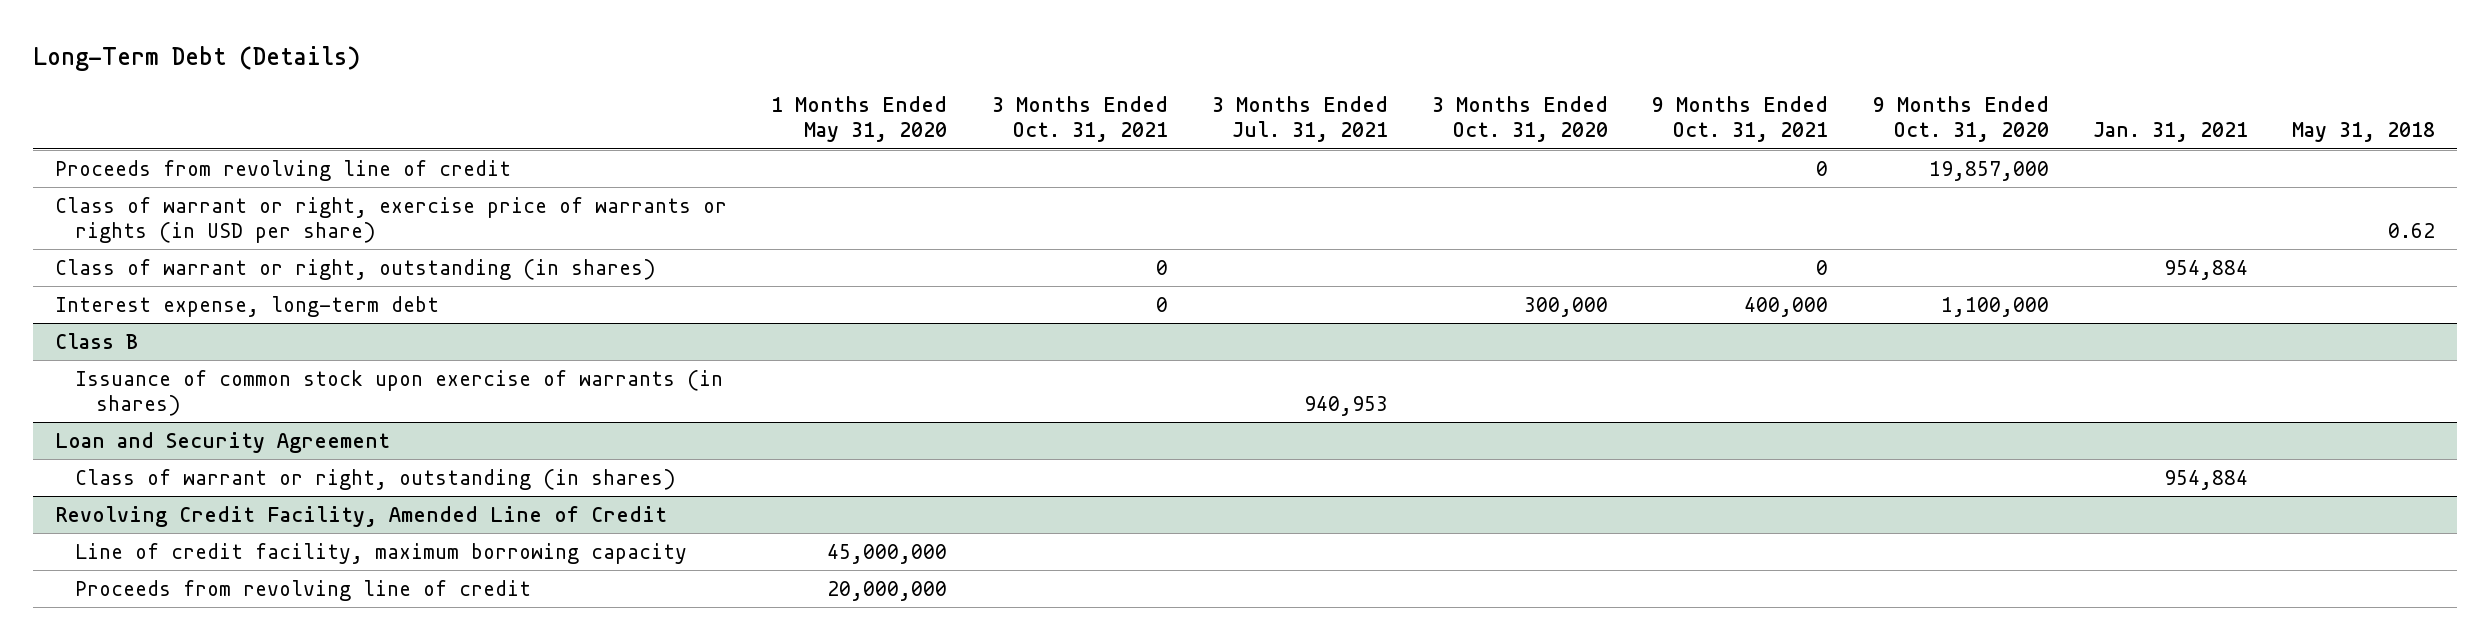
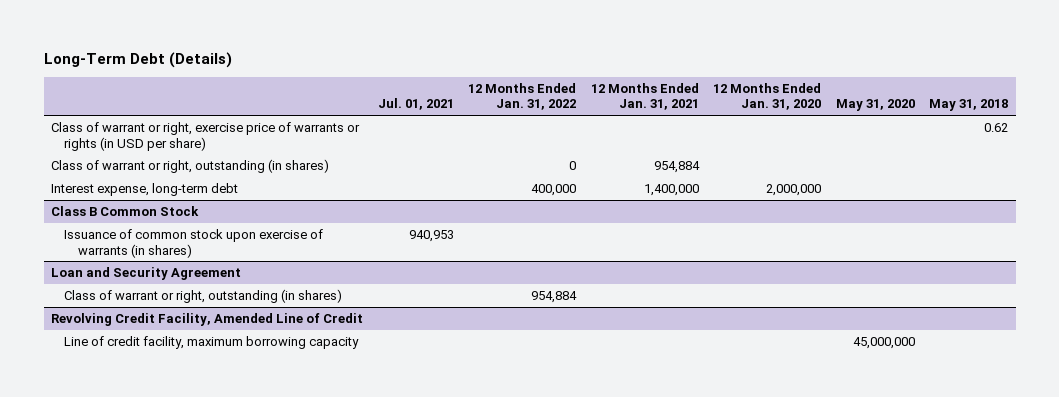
- | 1 Months Ended May 31, 2020 | 3 Months Ended Oct. 31, 2021 | 3 Months Ended Jul. 31, 2021 | 3 Months Ended Oct. 31, 2020 | 9 Months Ended Oct. 31, 2021 | 9 Months Ended Oct. 31, 2020 | Jan. 31, 2021 | May 31, 2018
+ | Jul. 01, 2021 | 12 Months Ended Jan. 31, 2022 | 12 Months Ended Jan. 31, 2021 | 12 Months Ended Jan. 31, 2020 | May 31, 2020 | May 31, 2018
- Proceeds from revolving line of credit | | | | | 0 | 19,857,000 | |
- Class B
+ Class B Common Stock
@ Revolving Credit Facility, Amended Line of Credit
- Proceeds from revolving line of credit | 20,000,000 | | | | | | |

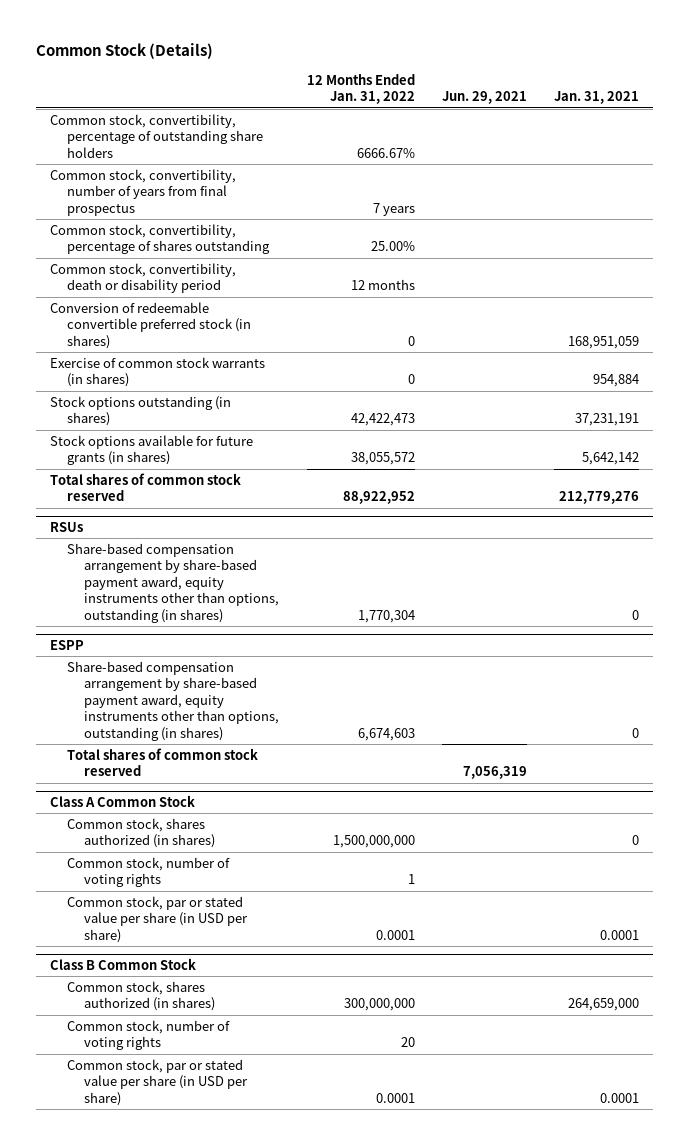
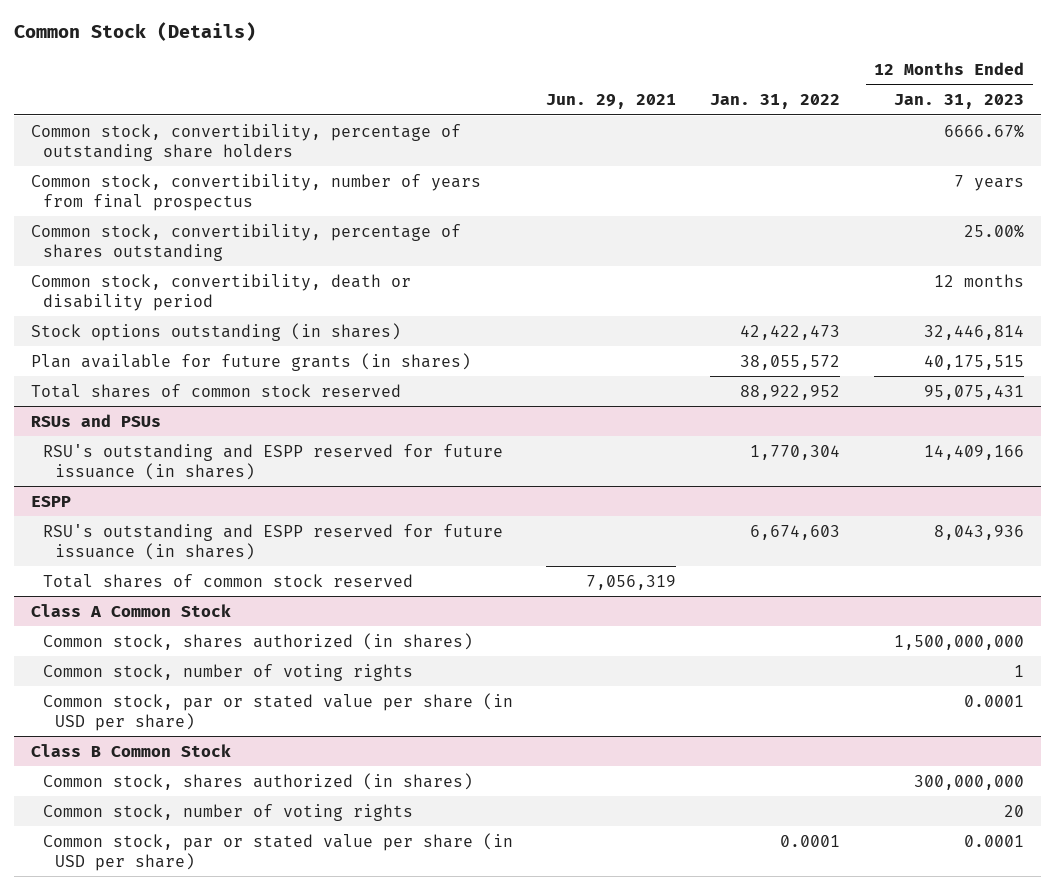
- | 12 Months Ended Jan. 31, 2022 | Jun. 29, 2021 | Jan. 31, 2021
+ | Jun. 29, 2021 | Jan. 31, 2022 | 12 Months Ended Jan. 31, 2023
- Conversion of redeemable convertible preferred stock (in shares) | 0 | | 168,951,059
- Exercise of common stock warrants (in shares) | 0 | | 954,884
- Stock options available for future grants (in shares) | 38,055,572 | | 5,642,142
+ Plan available for future grants (in shares) | | 38,055,572 | 40,175,515
- RSUs
- Share-based compensation arrangement by share-based payment award, equity instruments other than options, outstanding (in shares) | 1,770,304 | | 0
+ RSUs and PSUs
+ RSU's outstanding and ESPP reserved for future issuance (in shares) | | 1,770,304 | 14,409,166
@ ESPP
- Share-based compensation arrangement by share-based payment award, equity instruments other than options, outstanding (in shares) | 6,674,603 | | 0
+ RSU's outstanding and ESPP reserved for future issuance (in shares) | | 6,674,603 | 8,043,936

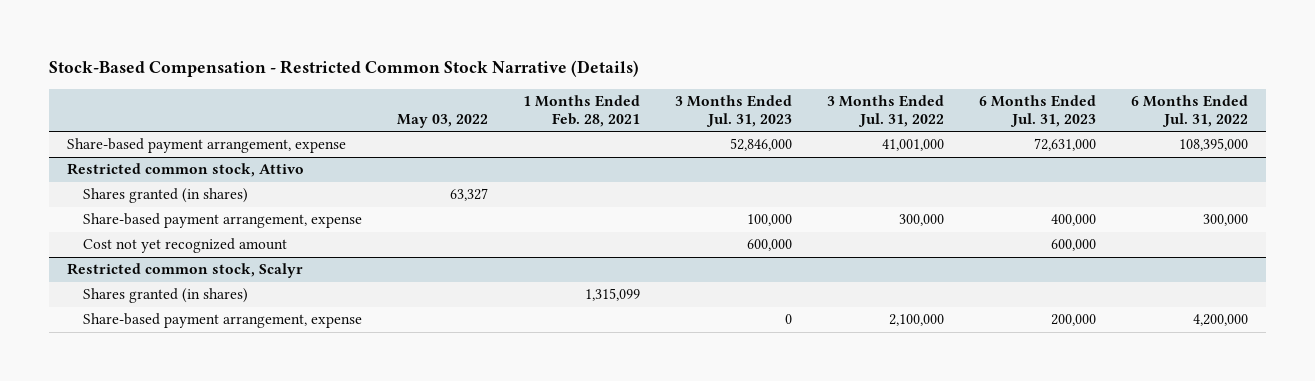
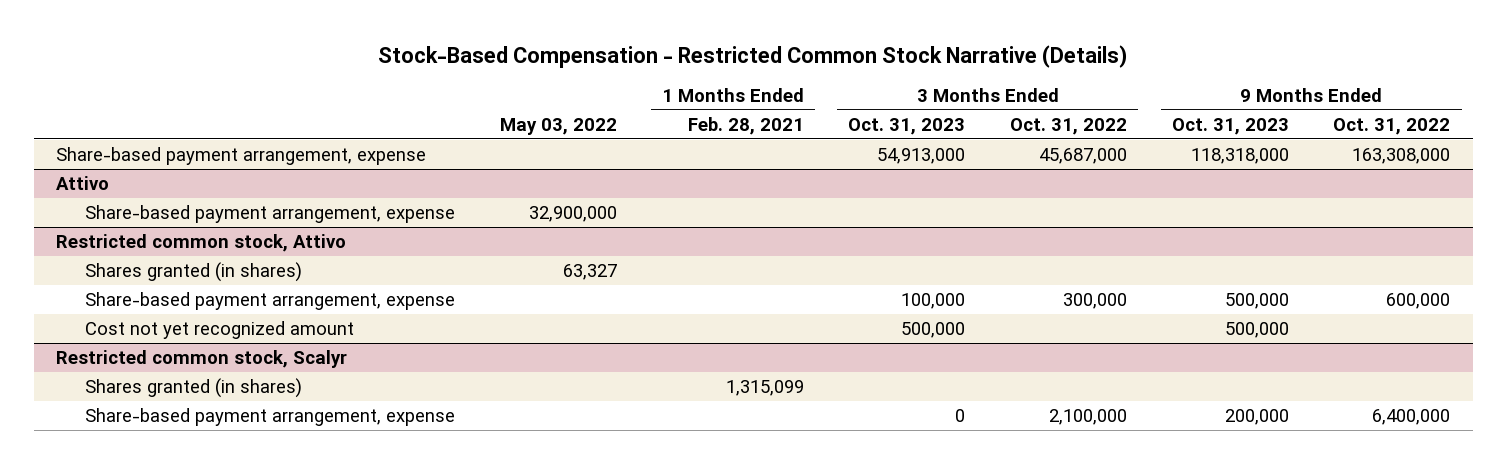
- | May 03, 2022 | 1 Months Ended Feb. 28, 2021 | 3 Months Ended Jul. 31, 2023 | 3 Months Ended Jul. 31, 2022 | 6 Months Ended Jul. 31, 2023 | 6 Months Ended Jul. 31, 2022
+ | May 03, 2022 | 1 Months Ended Feb. 28, 2021 | 3 Months Ended Oct. 31, 2023 | 3 Months Ended Oct. 31, 2022 | 9 Months Ended Oct. 31, 2023 | 9 Months Ended Oct. 31, 2022
+ Attivo
+ Share-based payment arrangement, expense | 32,900,000 | | | | |

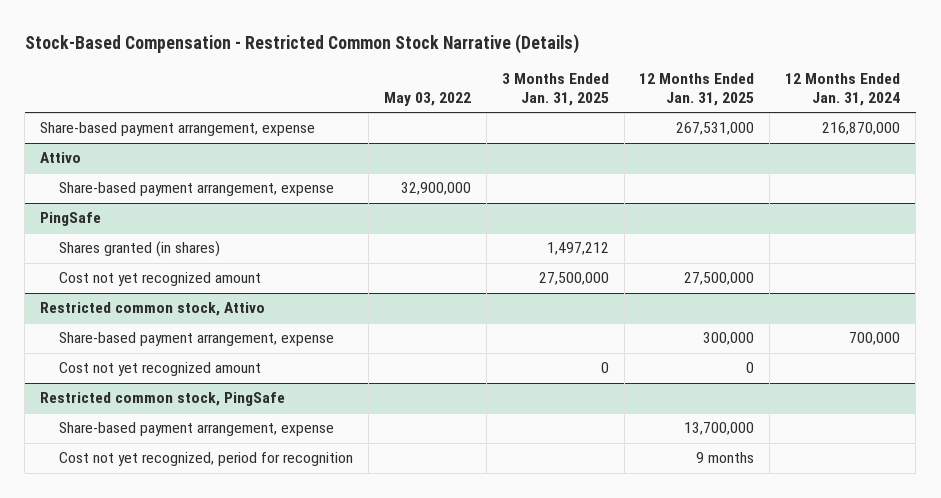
- | May 03, 2022 | 1 Months Ended Feb. 28, 2021 | 3 Months Ended Oct. 31, 2023 | 3 Months Ended Oct. 31, 2022 | 9 Months Ended Oct. 31, 2023 | 9 Months Ended Oct. 31, 2022
+ | May 03, 2022 | 3 Months Ended Jan. 31, 2025 | 12 Months Ended Jan. 31, 2025 | 12 Months Ended Jan. 31, 2024
+ PingSafe
+ Shares granted (in shares) | | 1,497,212 | |
+ Cost not yet recognized amount | | 27,500,000 | 27,500,000 |
@ Restricted common stock, Attivo
- Shares granted (in shares) | 63,327 | | | | |
- Restricted common stock, Scalyr
- Shares granted (in shares) | | 1,315,099 | | | |
+ Restricted common stock, PingSafe
+ Cost not yet recognized, period for recognition | | | 9 months |

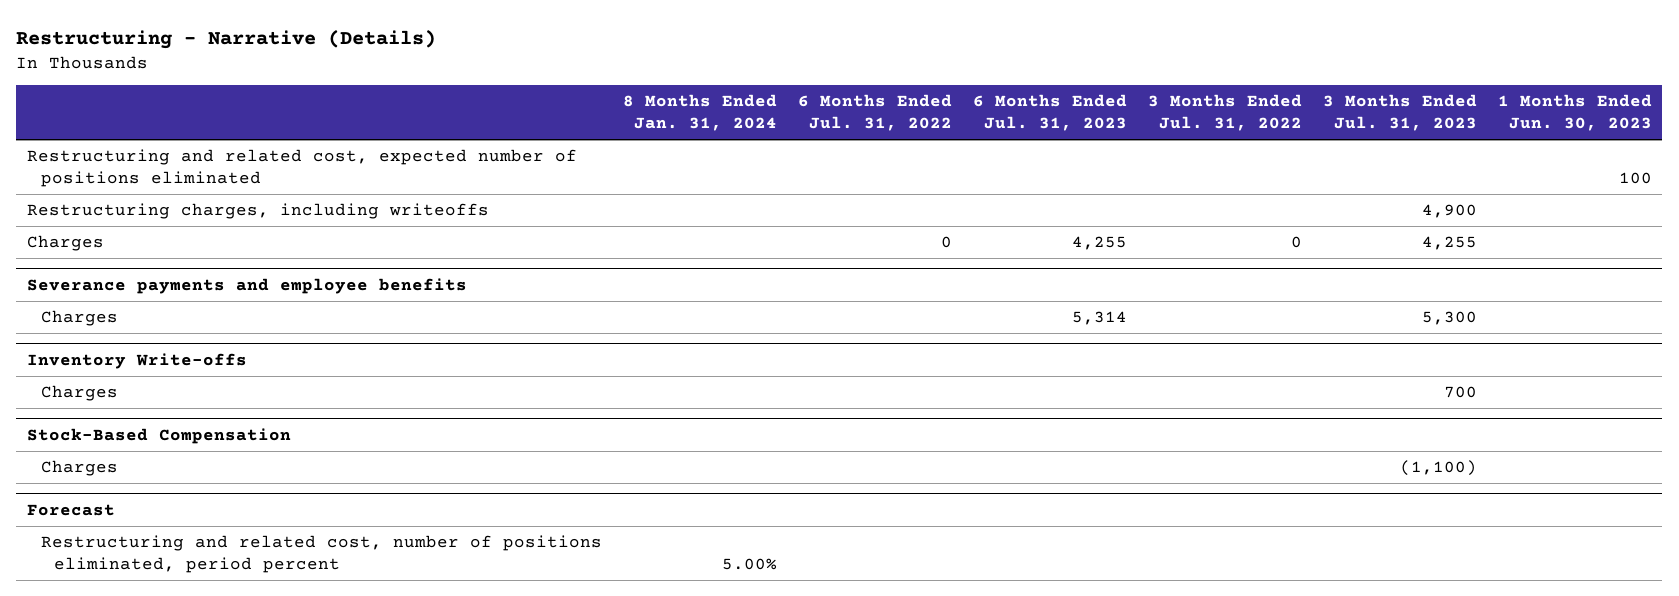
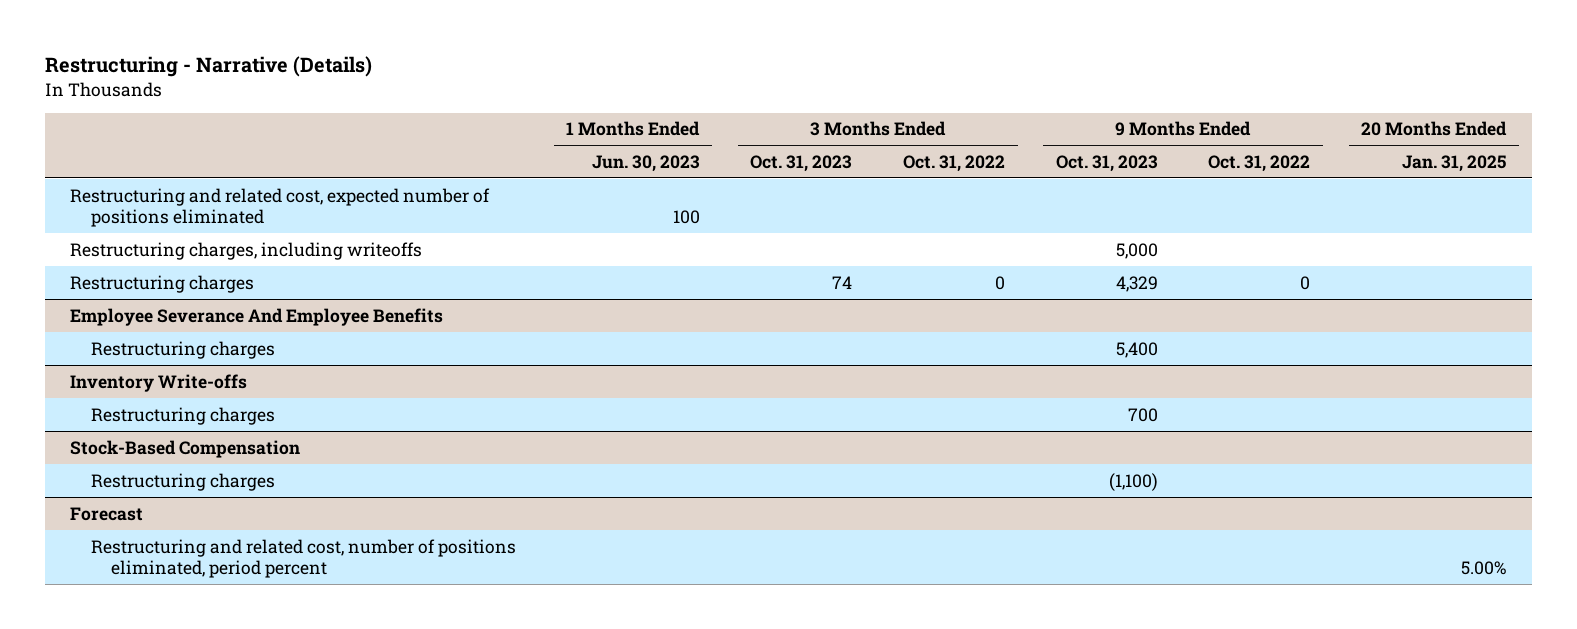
- | 8 Months Ended Jan. 31, 2024 | 6 Months Ended Jul. 31, 2022 | 6 Months Ended Jul. 31, 2023 | 3 Months Ended Jul. 31, 2022 | 3 Months Ended Jul. 31, 2023 | 1 Months Ended Jun. 30, 2023
+ | 1 Months Ended Jun. 30, 2023 | 3 Months Ended Oct. 31, 2023 | 3 Months Ended Oct. 31, 2022 | 9 Months Ended Oct. 31, 2023 | 9 Months Ended Oct. 31, 2022 | 20 Months Ended Jan. 31, 2025
- Charges | | 0 | 4,255 | 0 | 4,255 |
- Severance payments and employee benefits
- Charges | | | 5,314 | | 5,300 |
+ Restructuring charges | | 74 | 0 | 4,329 | 0 |
+ Employee Severance And Employee Benefits
+ Restructuring charges | | | | 5,400 | |
@ Inventory Write-offs
- Charges | | | | | 700 |
+ Restructuring charges | | | | 700 | |
@ Stock-Based Compensation
- Charges | | | | | (1,100) |
+ Restructuring charges | | | | (1,100) | |

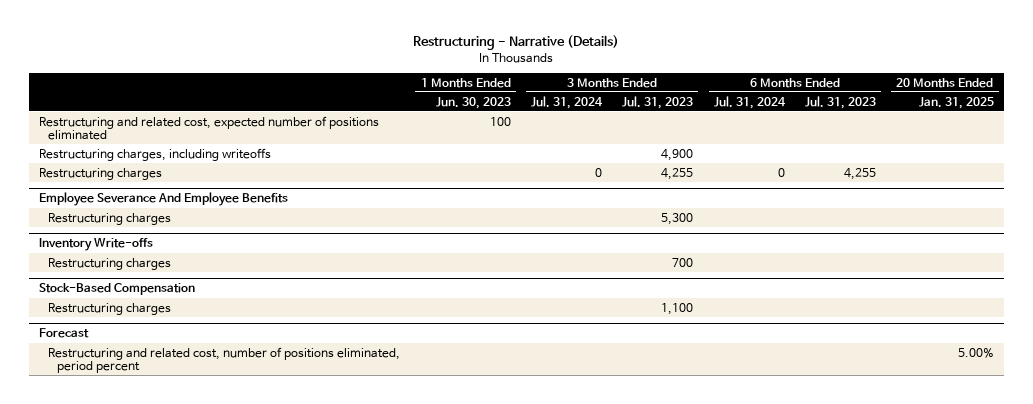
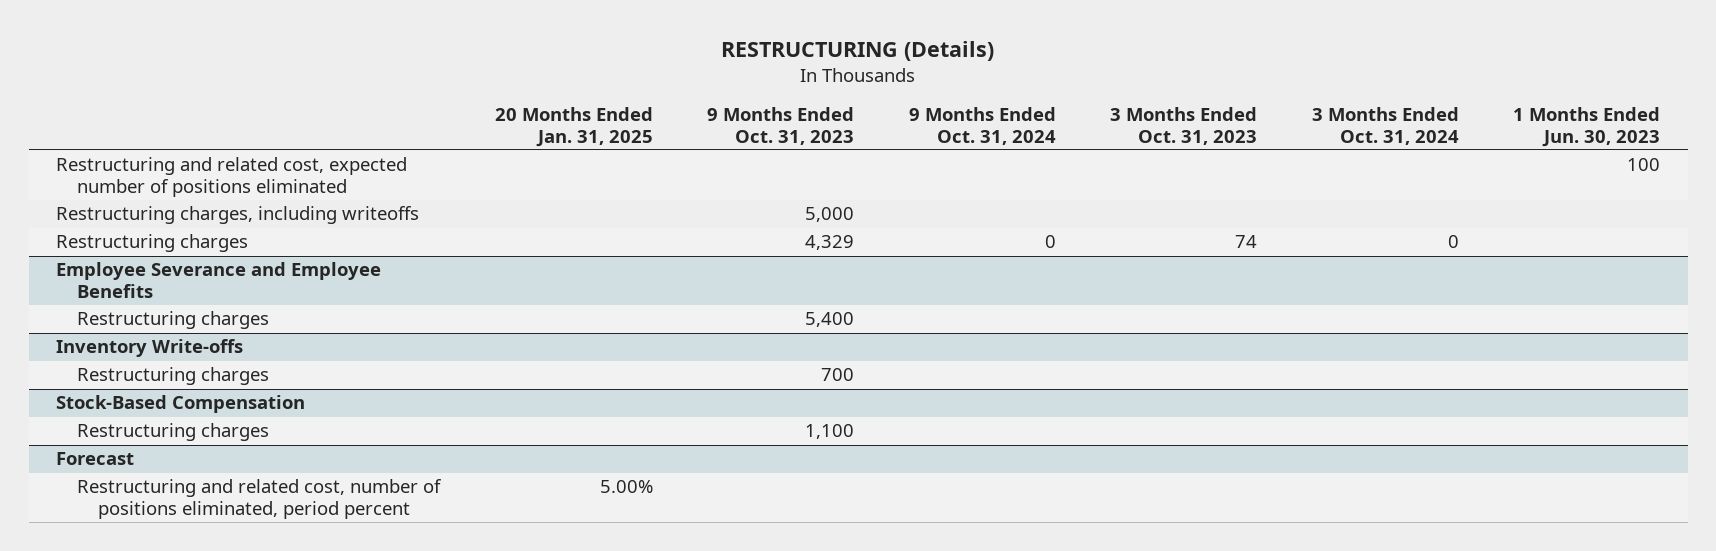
- Restructuring - Narrative (Details)
+ RESTRUCTURING (Details)
- | 1 Months Ended Jun. 30, 2023 | 3 Months Ended Jul. 31, 2024 | 3 Months Ended Jul. 31, 2023 | 6 Months Ended Jul. 31, 2024 | 6 Months Ended Jul. 31, 2023 | 20 Months Ended Jan. 31, 2025
+ | 20 Months Ended Jan. 31, 2025 | 9 Months Ended Oct. 31, 2023 | 9 Months Ended Oct. 31, 2024 | 3 Months Ended Oct. 31, 2023 | 3 Months Ended Oct. 31, 2024 | 1 Months Ended Jun. 30, 2023
- Employee Severance And Employee Benefits
+ Employee Severance and Employee Benefits

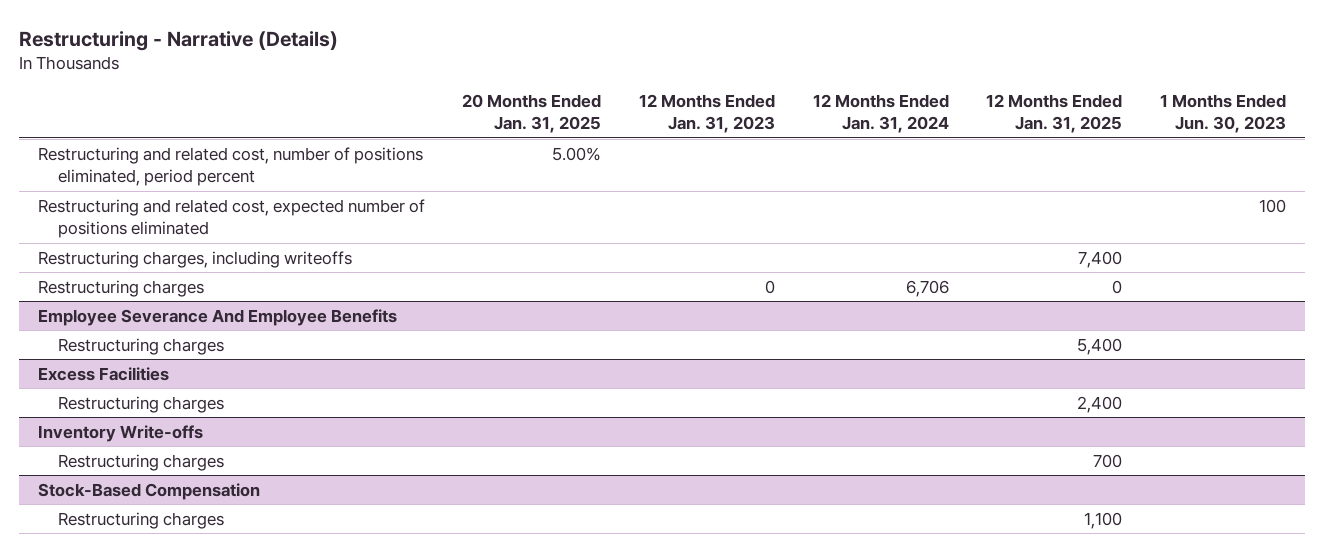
- RESTRUCTURING (Details)
+ Restructuring - Narrative (Details)
- | 20 Months Ended Jan. 31, 2025 | 9 Months Ended Oct. 31, 2023 | 9 Months Ended Oct. 31, 2024 | 3 Months Ended Oct. 31, 2023 | 3 Months Ended Oct. 31, 2024 | 1 Months Ended Jun. 30, 2023
+ | 20 Months Ended Jan. 31, 2025 | 12 Months Ended Jan. 31, 2023 | 12 Months Ended Jan. 31, 2024 | 12 Months Ended Jan. 31, 2025 | 1 Months Ended Jun. 30, 2023
+ Restructuring and related cost, number of positions eliminated, period percent | 5.00% | | | |
- Employee Severance and Employee Benefits
+ Employee Severance And Employee Benefits
+ Excess Facilities
+ Restructuring charges | | | | 2,400 |
- Forecast
- Restructuring and related cost, number of positions eliminated, period percent | 5.00% | | | | |

